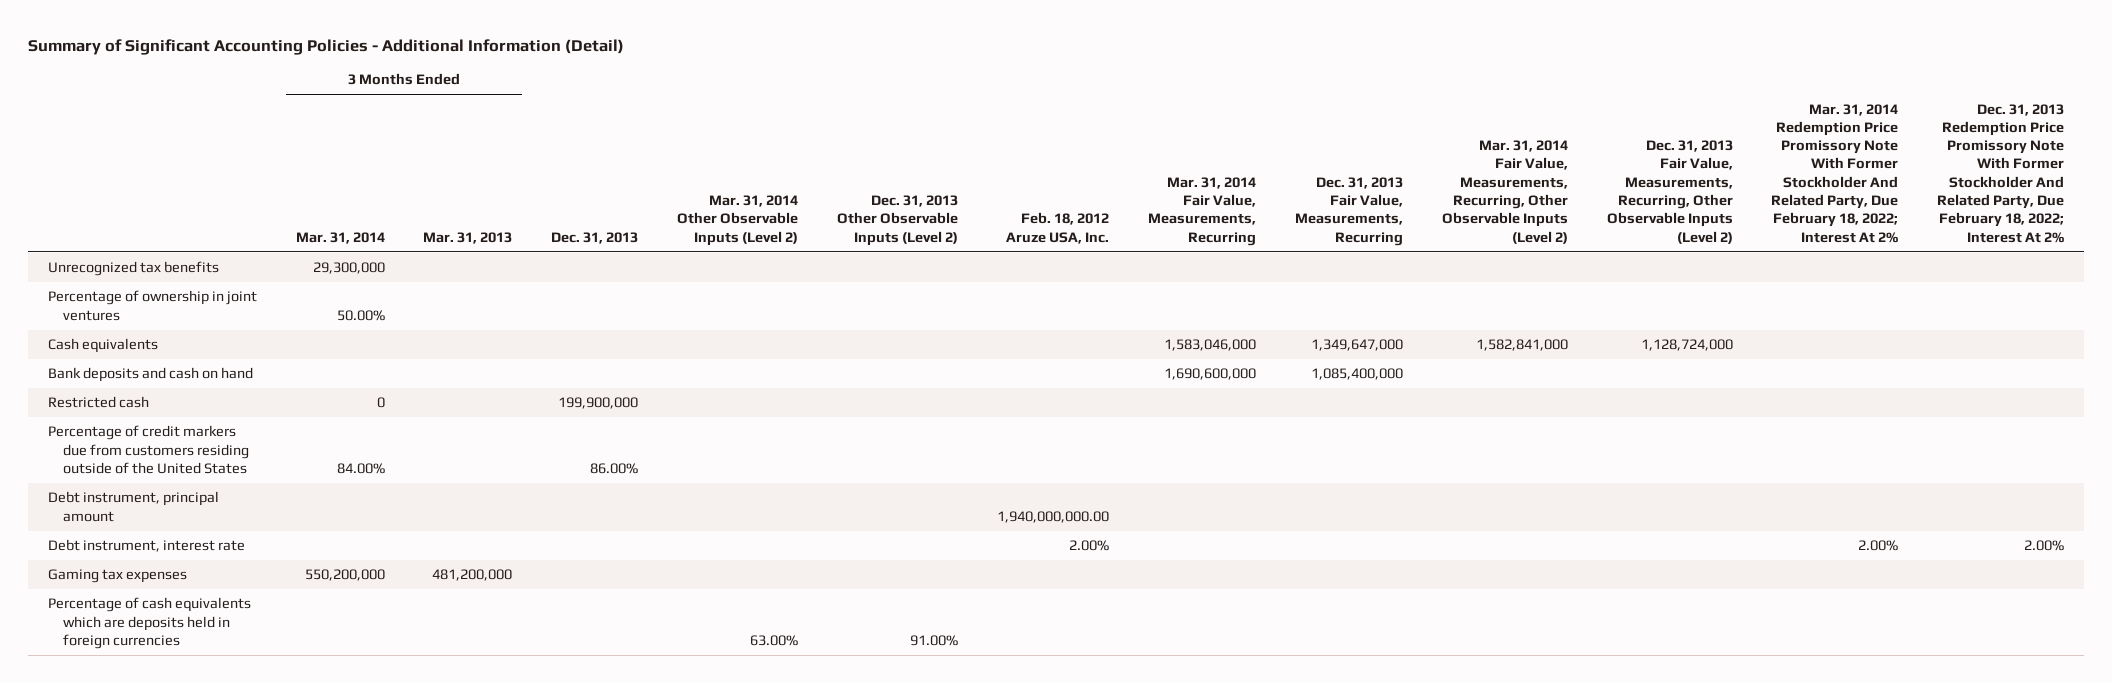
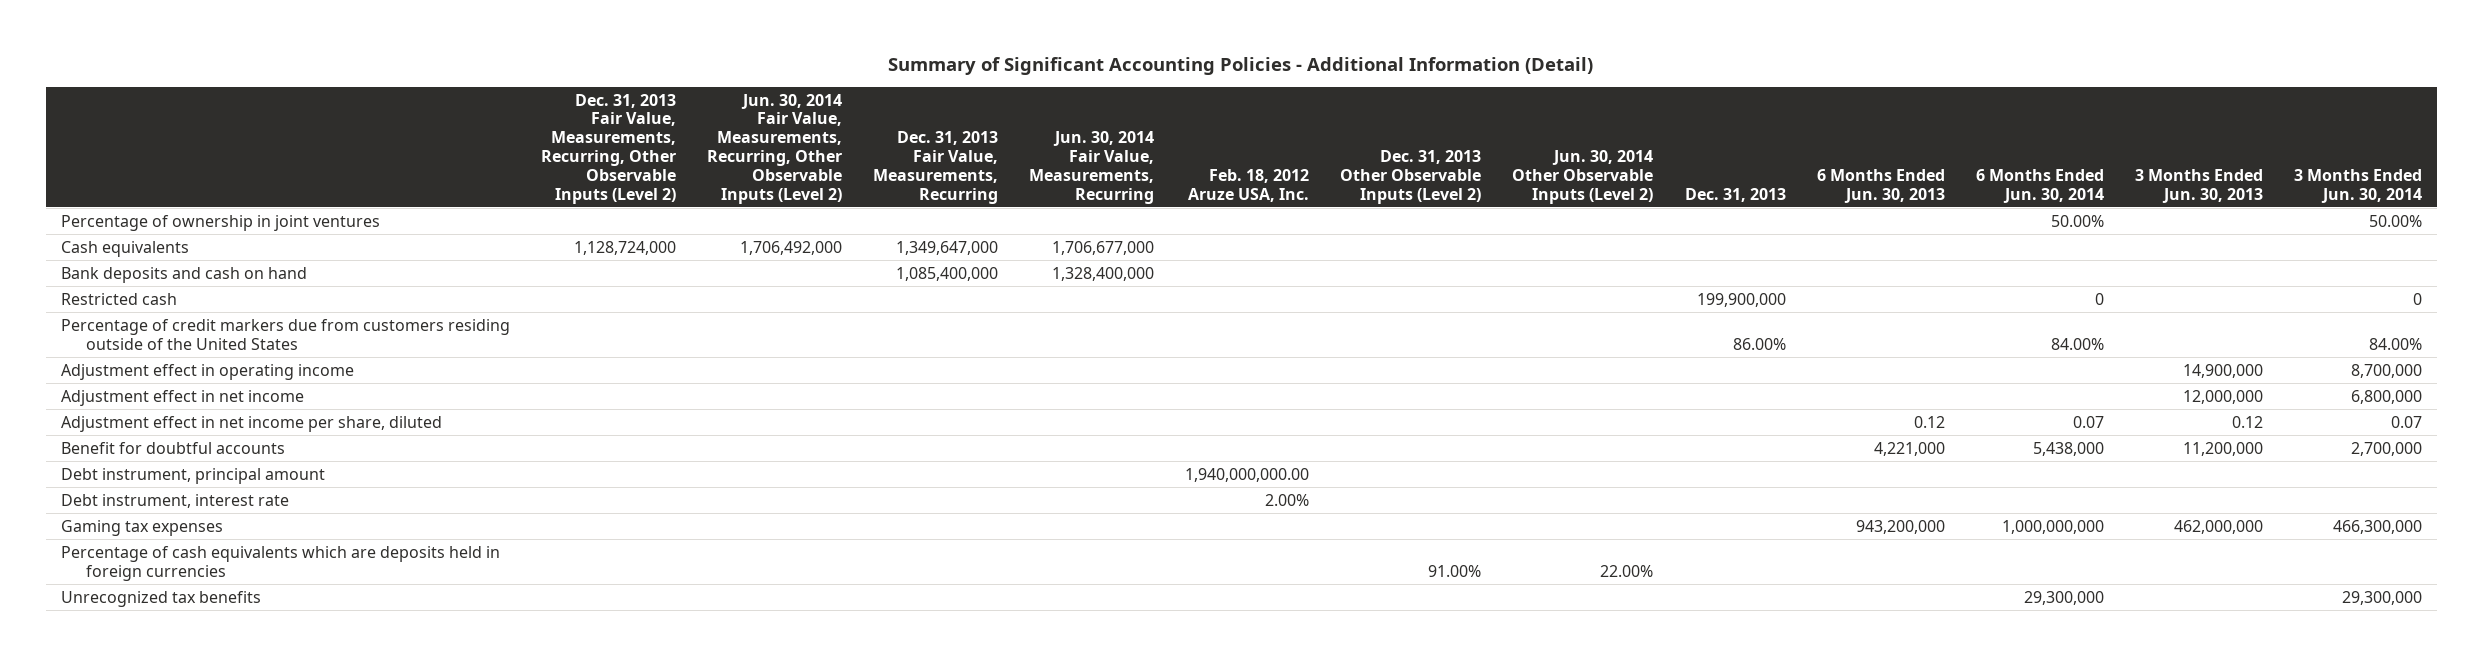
- | 3 Months Ended Mar. 31, 2014 | 3 Months Ended Mar. 31, 2013 | Dec. 31, 2013 | Mar. 31, 2014 Other Observable Inputs (Level 2) | Dec. 31, 2013 Other Observable Inputs (Level 2) | Feb. 18, 2012 Aruze USA, Inc. | Mar. 31, 2014 Fair Value, Measurements, Recurring | Dec. 31, 2013 Fair Value, Measurements, Recurring | Mar. 31, 2014 Fair Value, Measurements, Recurring, Other Observable Inputs (Level 2) | Dec. 31, 2013 Fair Value, Measurements, Recurring, Other Observable Inputs (Level 2) | Mar. 31, 2014 Redemption Price Promissory Note With Former Stockholder And Related Party, Due February 18, 2022; Interest At 2% | Dec. 31, 2013 Redemption Price Promissory Note With Former Stockholder And Related Party, Due February 18, 2022; Interest At 2%
+ | Dec. 31, 2013 Fair Value, Measurements, Recurring, Other Observable Inputs (Level 2) | Jun. 30, 2014 Fair Value, Measurements, Recurring, Other Observable Inputs (Level 2) | Dec. 31, 2013 Fair Value, Measurements, Recurring | Jun. 30, 2014 Fair Value, Measurements, Recurring | Feb. 18, 2012 Aruze USA, Inc. | Dec. 31, 2013 Other Observable Inputs (Level 2) | Jun. 30, 2014 Other Observable Inputs (Level 2) | Dec. 31, 2013 | 6 Months Ended Jun. 30, 2013 | 6 Months Ended Jun. 30, 2014 | 3 Months Ended Jun. 30, 2013 | 3 Months Ended Jun. 30, 2014
+ Adjustment effect in operating income | | | | | | | | | | | 14,900,000 | 8,700,000
+ Adjustment effect in net income | | | | | | | | | | | 12,000,000 | 6,800,000
+ Adjustment effect in net income per share, diluted | | | | | | | | | 0.12 | 0.07 | 0.12 | 0.07
+ Benefit for doubtful accounts | | | | | | | | | 4,221,000 | 5,438,000 | 11,200,000 | 2,700,000
moved down: Unrecognized tax benefits | | | | | | | | | | 29,300,000 | | 29,300,000

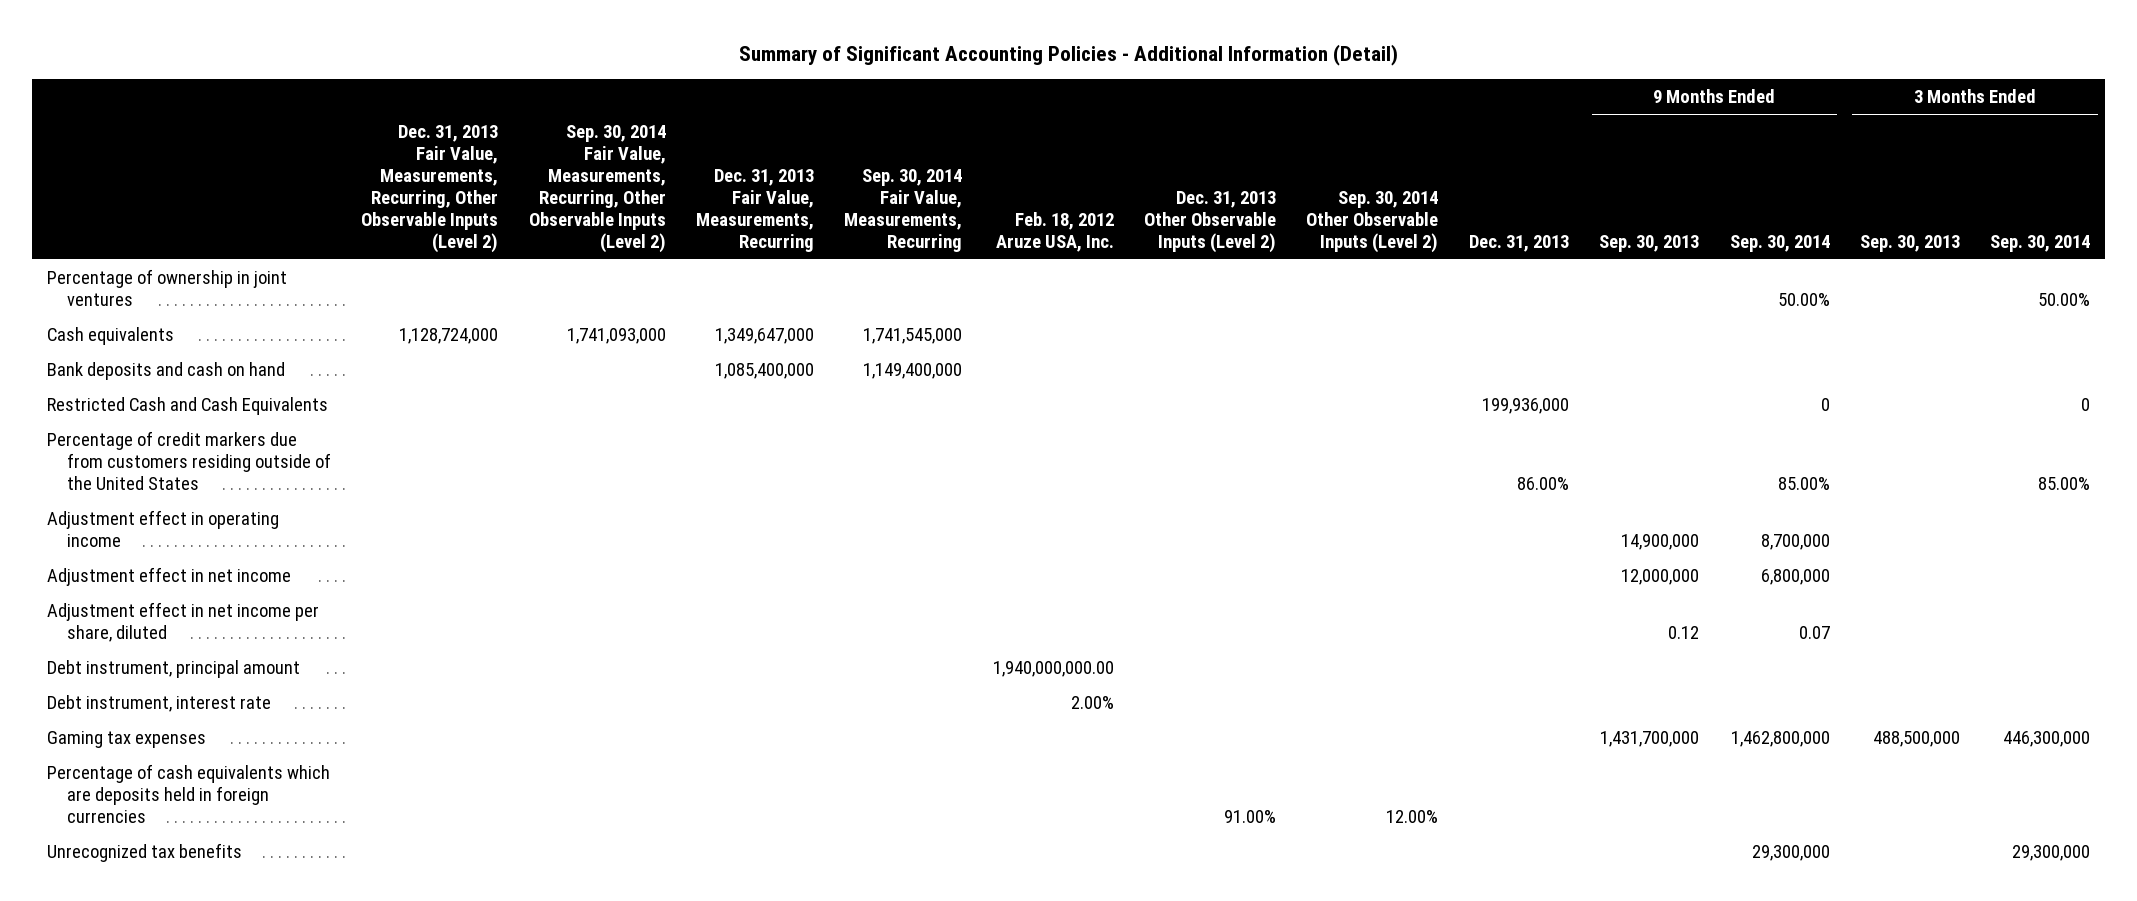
- | Dec. 31, 2013 Fair Value, Measurements, Recurring, Other Observable Inputs (Level 2) | Jun. 30, 2014 Fair Value, Measurements, Recurring, Other Observable Inputs (Level 2) | Dec. 31, 2013 Fair Value, Measurements, Recurring | Jun. 30, 2014 Fair Value, Measurements, Recurring | Feb. 18, 2012 Aruze USA, Inc. | Dec. 31, 2013 Other Observable Inputs (Level 2) | Jun. 30, 2014 Other Observable Inputs (Level 2) | Dec. 31, 2013 | 6 Months Ended Jun. 30, 2013 | 6 Months Ended Jun. 30, 2014 | 3 Months Ended Jun. 30, 2013 | 3 Months Ended Jun. 30, 2014
+ | Dec. 31, 2013 Fair Value, Measurements, Recurring, Other Observable Inputs (Level 2) | Sep. 30, 2014 Fair Value, Measurements, Recurring, Other Observable Inputs (Level 2) | Dec. 31, 2013 Fair Value, Measurements, Recurring | Sep. 30, 2014 Fair Value, Measurements, Recurring | Feb. 18, 2012 Aruze USA, Inc. | Dec. 31, 2013 Other Observable Inputs (Level 2) | Sep. 30, 2014 Other Observable Inputs (Level 2) | Dec. 31, 2013 | 9 Months Ended Sep. 30, 2013 | 9 Months Ended Sep. 30, 2014 | 3 Months Ended Sep. 30, 2013 | 3 Months Ended Sep. 30, 2014
- Restricted cash | | | | | | | | 199,900,000 | | 0 | | 0
+ Restricted Cash and Cash Equivalents | | | | | | | | 199,936,000 | | 0 | | 0
- Benefit for doubtful accounts | | | | | | | | | 4,221,000 | 5,438,000 | 11,200,000 | 2,700,000

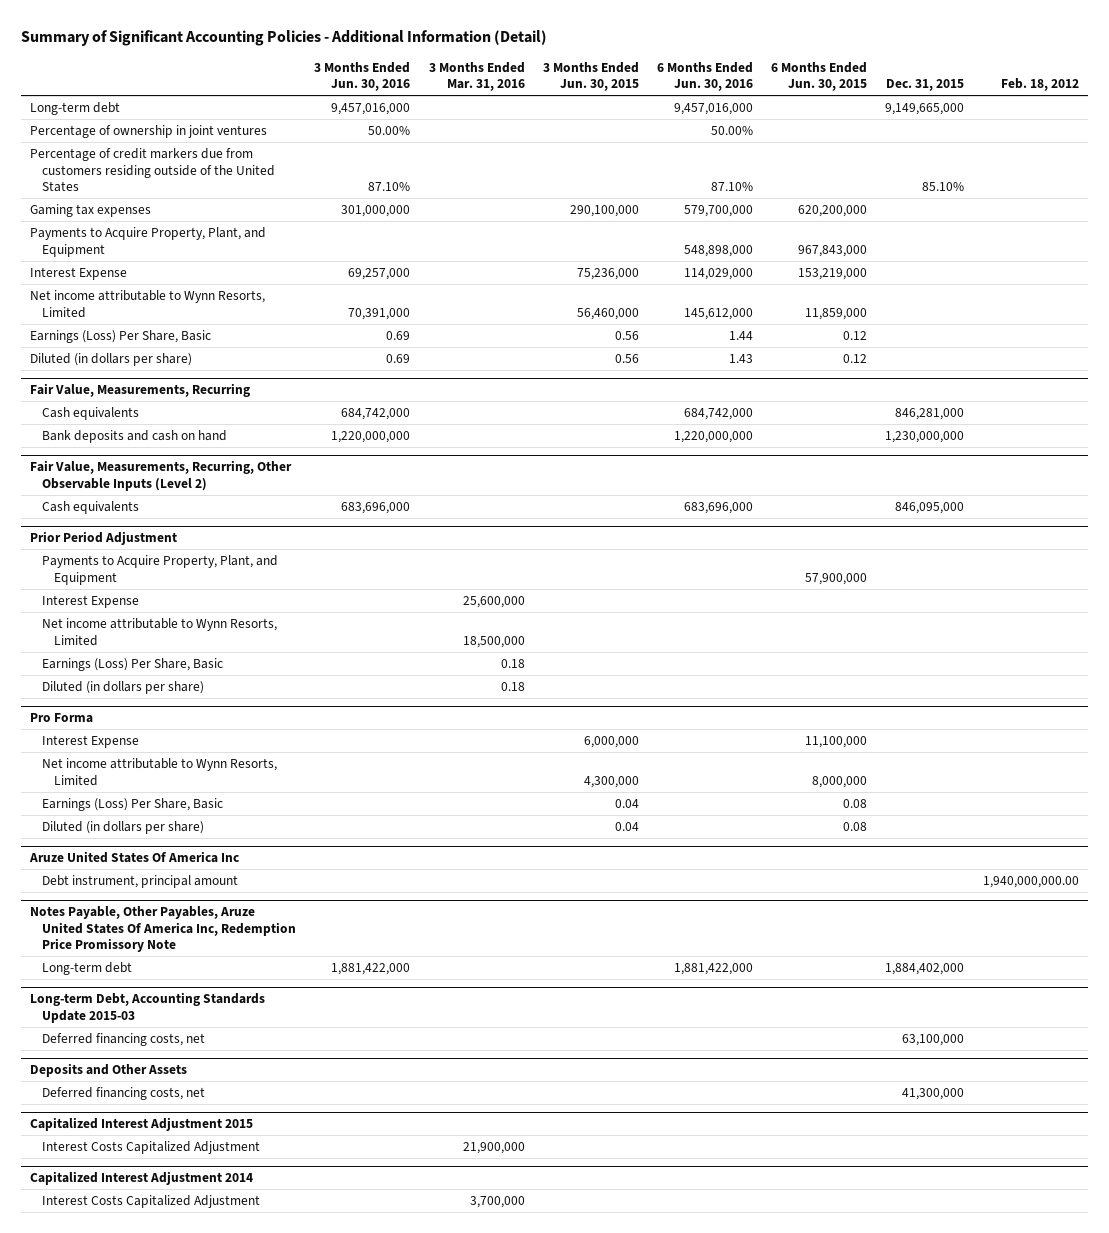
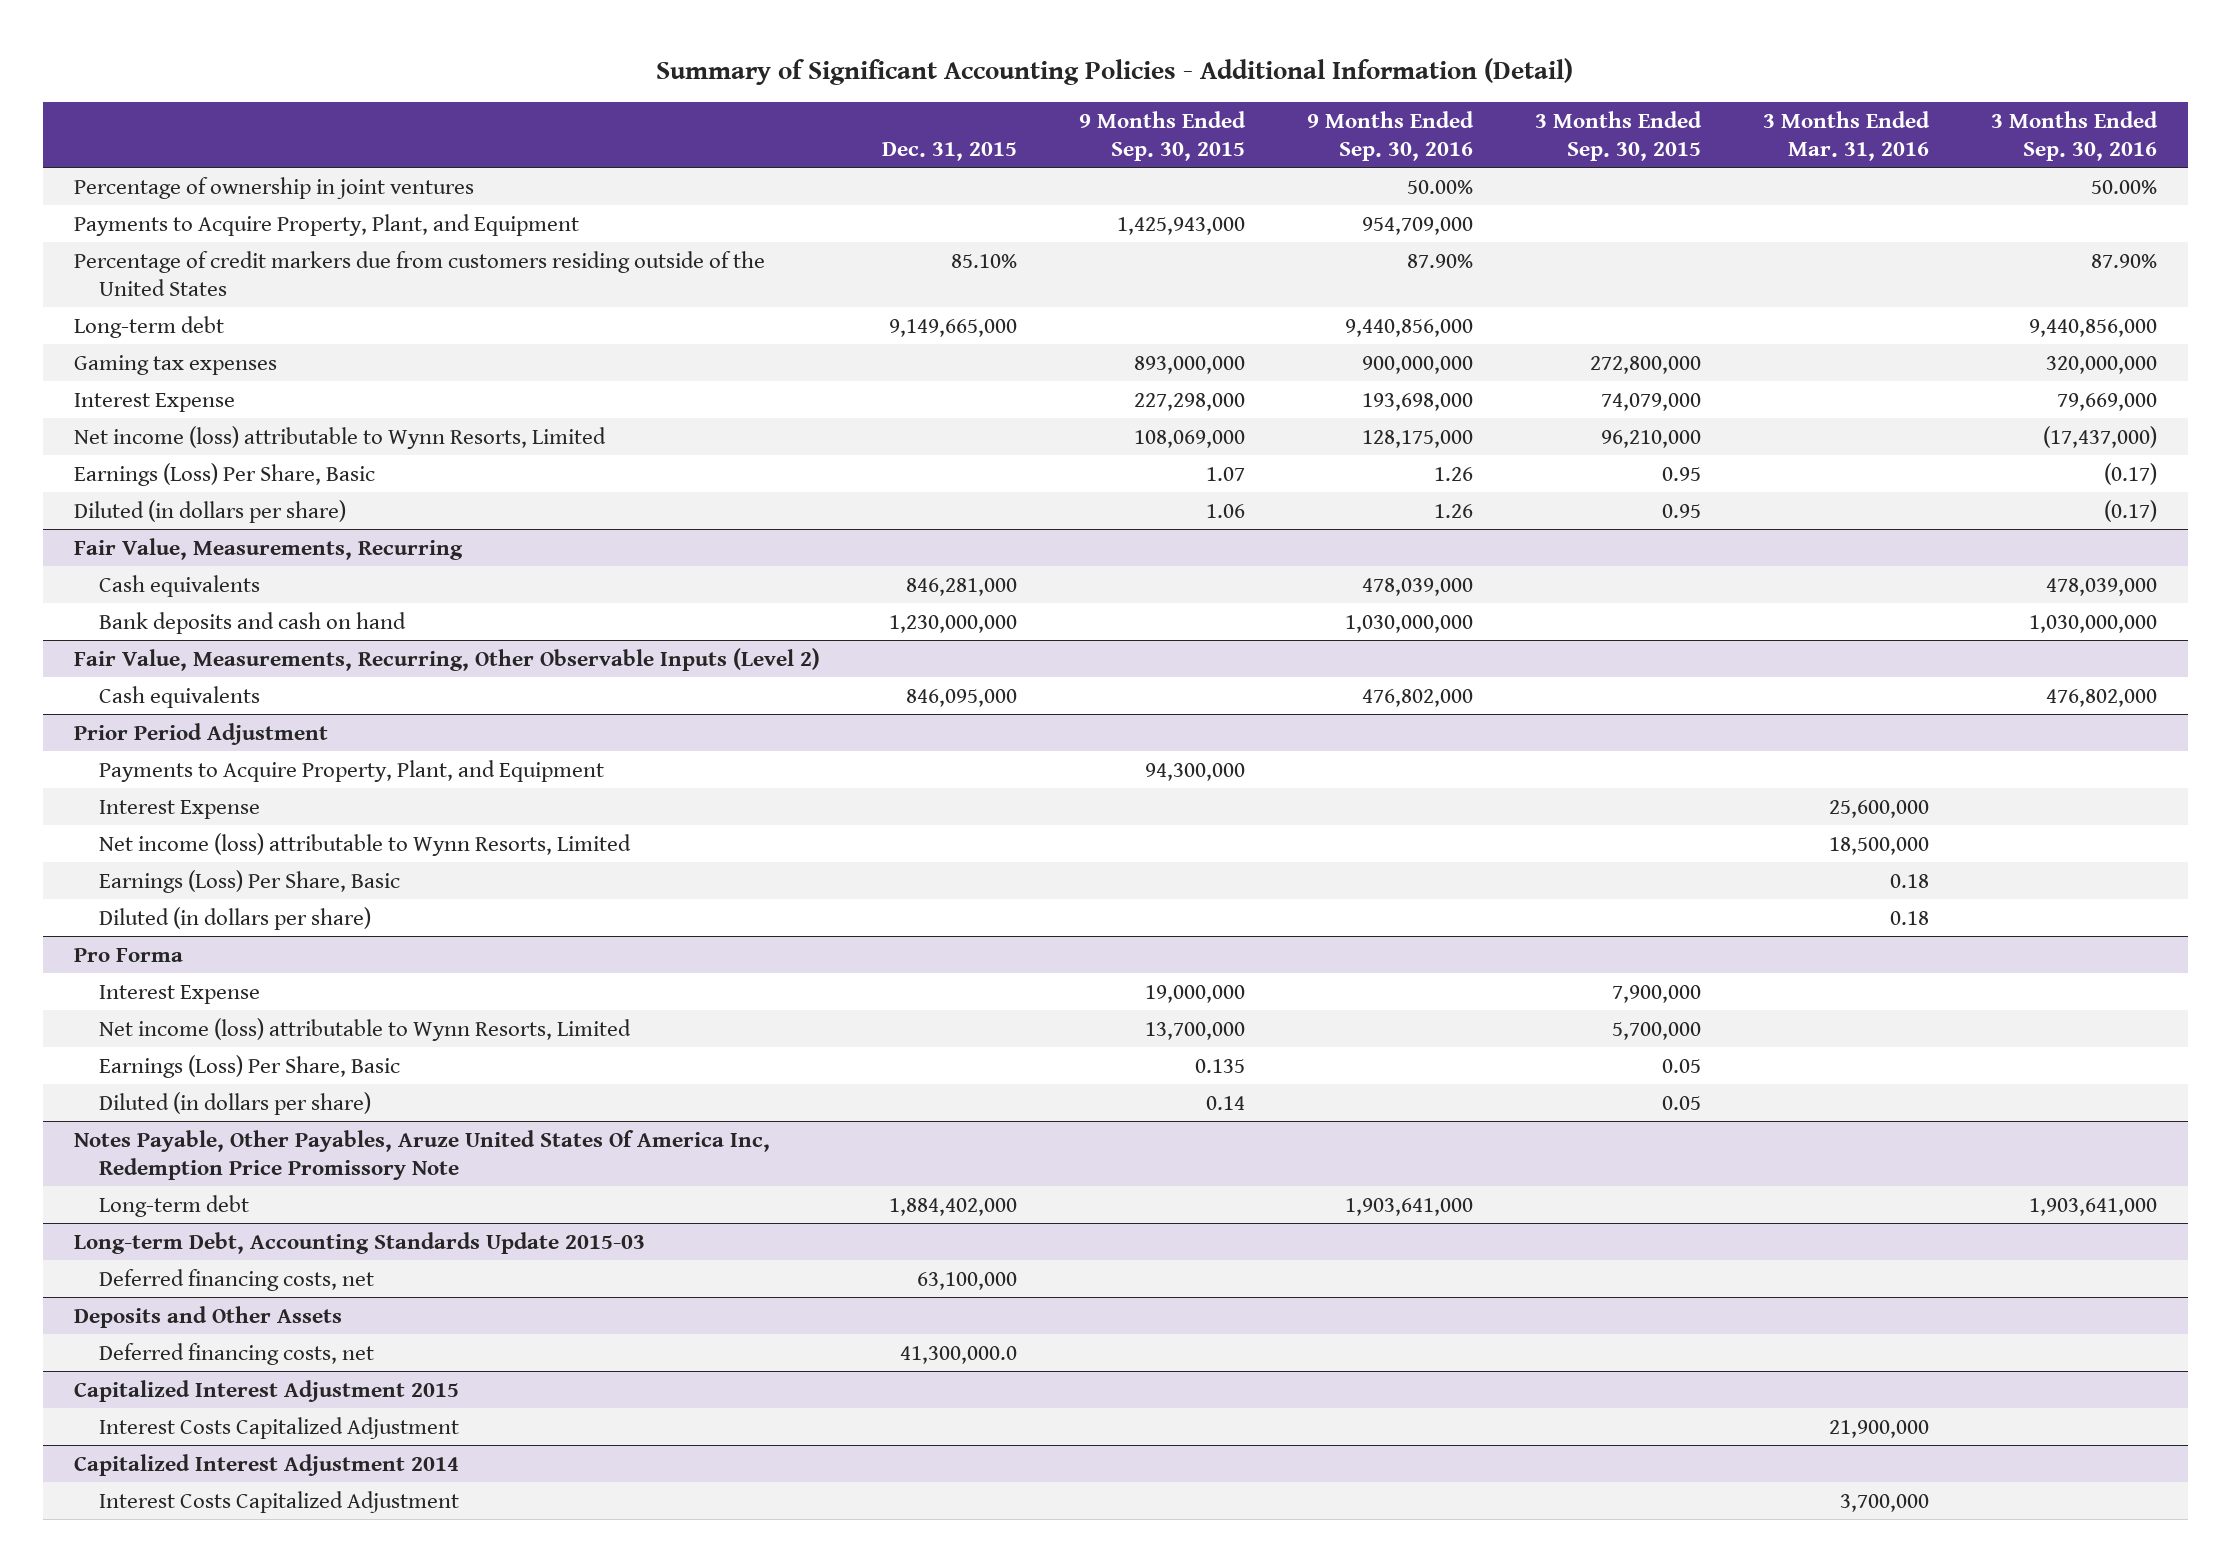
- | 3 Months Ended Jun. 30, 2016 | 3 Months Ended Mar. 31, 2016 | 3 Months Ended Jun. 30, 2015 | 6 Months Ended Jun. 30, 2016 | 6 Months Ended Jun. 30, 2015 | Dec. 31, 2015 | Feb. 18, 2012
+ | Dec. 31, 2015 | 9 Months Ended Sep. 30, 2015 | 9 Months Ended Sep. 30, 2016 | 3 Months Ended Sep. 30, 2015 | 3 Months Ended Mar. 31, 2016 | 3 Months Ended Sep. 30, 2016
moved up: Payments to Acquire Property, Plant, and Equipment | | 1,425,943,000 | 954,709,000 | | |
moved down: Long-term debt | 9,149,665,000 | | 9,440,856,000 | | | 9,440,856,000
- Net income attributable to Wynn Resorts, Limited | 70,391,000 | | 56,460,000 | 145,612,000 | 11,859,000 | |
+ Net income (loss) attributable to Wynn Resorts, Limited | | 108,069,000 | 128,175,000 | 96,210,000 | | (17,437,000)
@ Prior Period Adjustment
- Net income attributable to Wynn Resorts, Limited | | 18,500,000 | | | | |
+ Net income (loss) attributable to Wynn Resorts, Limited | | | | | 18,500,000 |
@ Pro Forma
- Net income attributable to Wynn Resorts, Limited | | | 4,300,000 | | 8,000,000 | |
+ Net income (loss) attributable to Wynn Resorts, Limited | | 13,700,000 | | 5,700,000 | |
- Aruze United States Of America Inc
- Debt instrument, principal amount | | | | | | | 1,940,000,000.00
@ Deposits and Other Assets
- Deferred financing costs, net | | | | | | 41,300,000 |
+ Deferred financing costs, net | 41,300,000.0 | | | | |

